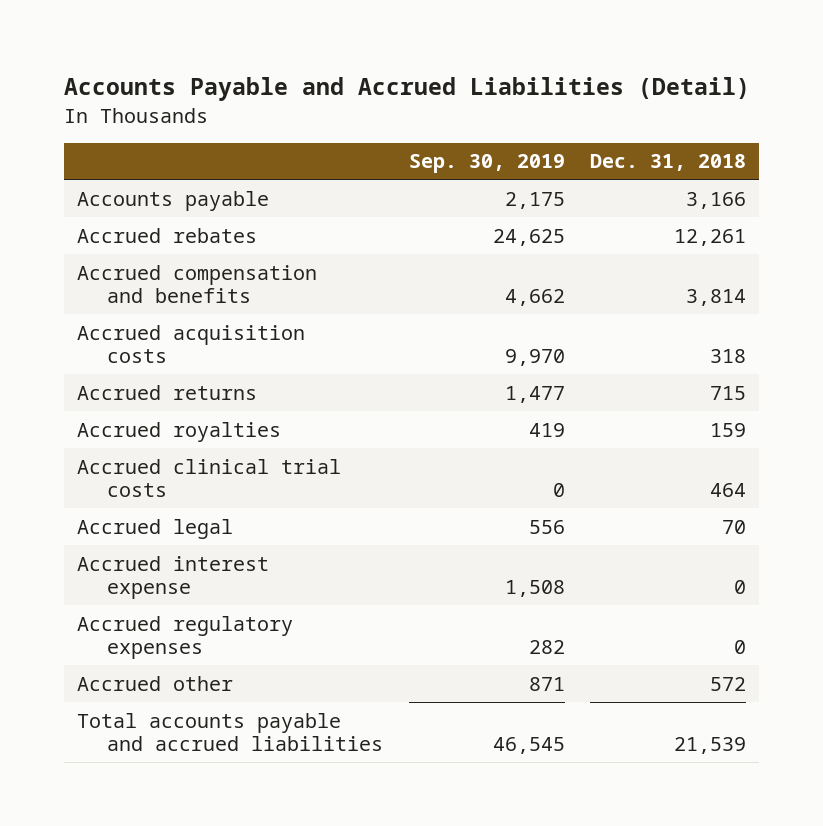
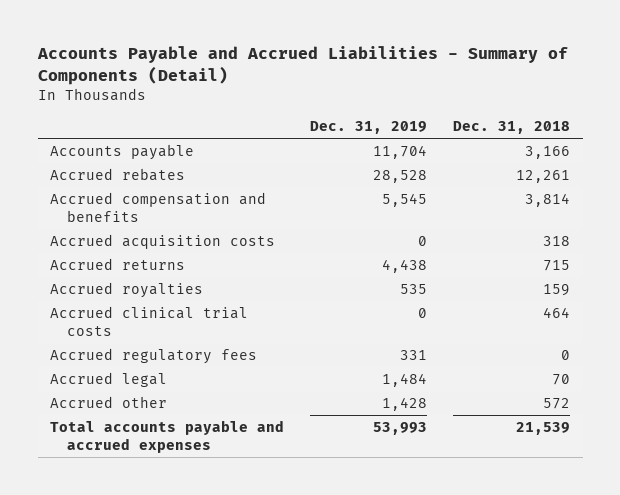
- Accounts Payable and Accrued Liabilities (Detail)
+ Accounts Payable and Accrued Liabilities - Summary of Components (Detail)
- | Sep. 30, 2019 | Dec. 31, 2018
+ | Dec. 31, 2019 | Dec. 31, 2018
+ Accrued regulatory fees | 331 | 0
- Accrued interest expense | 1,508 | 0
- Accrued regulatory expenses | 282 | 0
- Total accounts payable and accrued liabilities | 46,545 | 21,539
+ Total accounts payable and accrued expenses | 53,993 | 21,539

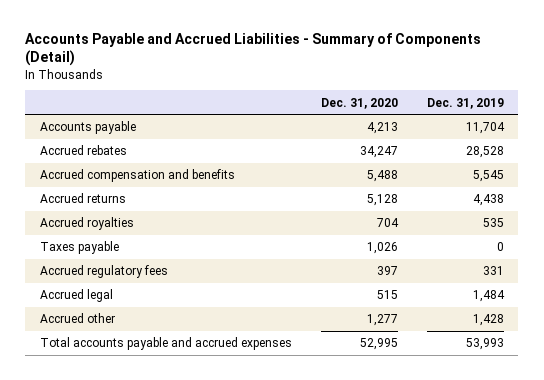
- | Dec. 31, 2019 | Dec. 31, 2018
+ | Dec. 31, 2020 | Dec. 31, 2019
- Accrued acquisition costs | 0 | 318
- Accrued clinical trial costs | 0 | 464
+ Taxes payable | 1,026 | 0

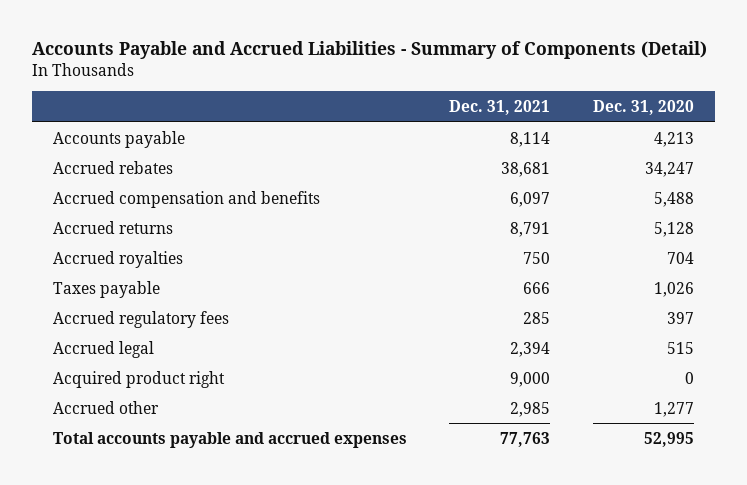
- | Dec. 31, 2020 | Dec. 31, 2019
+ | Dec. 31, 2021 | Dec. 31, 2020
+ Acquired product right | 9,000 | 0

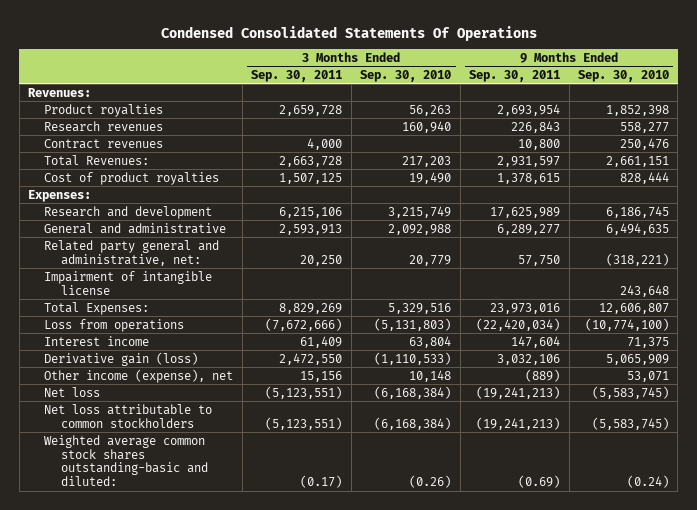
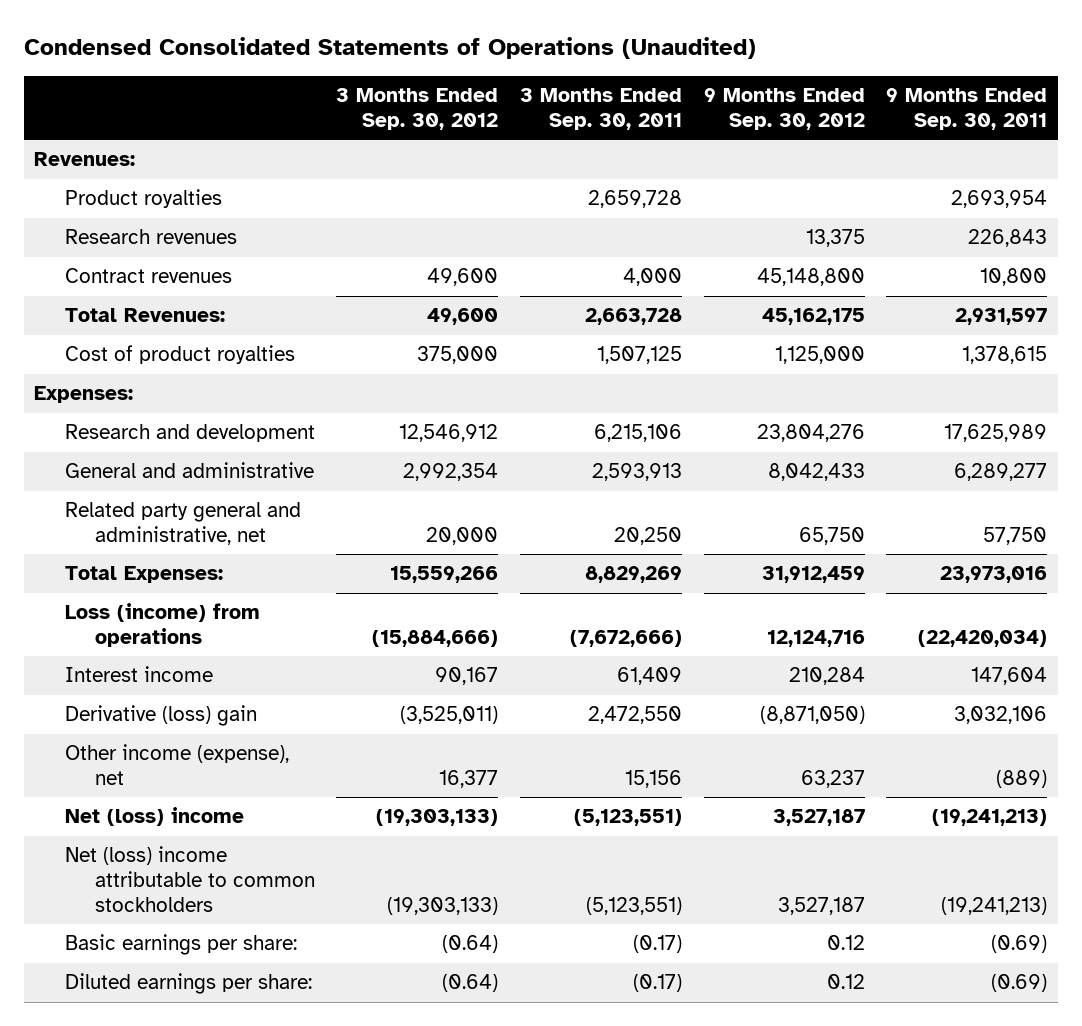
- Condensed Consolidated Statements Of Operations
+ Condensed Consolidated Statements of Operations (Unaudited)
- | 3 Months Ended Sep. 30, 2011 | 3 Months Ended Sep. 30, 2010 | 9 Months Ended Sep. 30, 2011 | 9 Months Ended Sep. 30, 2010
+ | 3 Months Ended Sep. 30, 2012 | 3 Months Ended Sep. 30, 2011 | 9 Months Ended Sep. 30, 2012 | 9 Months Ended Sep. 30, 2011
- Related party general and administrative, net: | 20,250 | 20,779 | 57,750 | (318,221)
- Impairment of intangible license | | | | 243,648
+ Related party general and administrative, net | 20,000 | 20,250 | 65,750 | 57,750
- Loss from operations | (7,672,666) | (5,131,803) | (22,420,034) | (10,774,100)
+ Loss (income) from operations | (15,884,666) | (7,672,666) | 12,124,716 | (22,420,034)
- Derivative gain (loss) | 2,472,550 | (1,110,533) | 3,032,106 | 5,065,909
+ Derivative (loss) gain | (3,525,011) | 2,472,550 | (8,871,050) | 3,032,106
- Net loss | (5,123,551) | (6,168,384) | (19,241,213) | (5,583,745)
- Net loss attributable to common stockholders | (5,123,551) | (6,168,384) | (19,241,213) | (5,583,745)
- Weighted average common stock shares outstanding-basic and diluted: | (0.17) | (0.26) | (0.69) | (0.24)
+ Net (loss) income | (19,303,133) | (5,123,551) | 3,527,187 | (19,241,213)
+ Net (loss) income attributable to common stockholders | (19,303,133) | (5,123,551) | 3,527,187 | (19,241,213)
+ Basic earnings per share: | (0.64) | (0.17) | 0.12 | (0.69)
+ Diluted earnings per share: | (0.64) | (0.17) | 0.12 | (0.69)

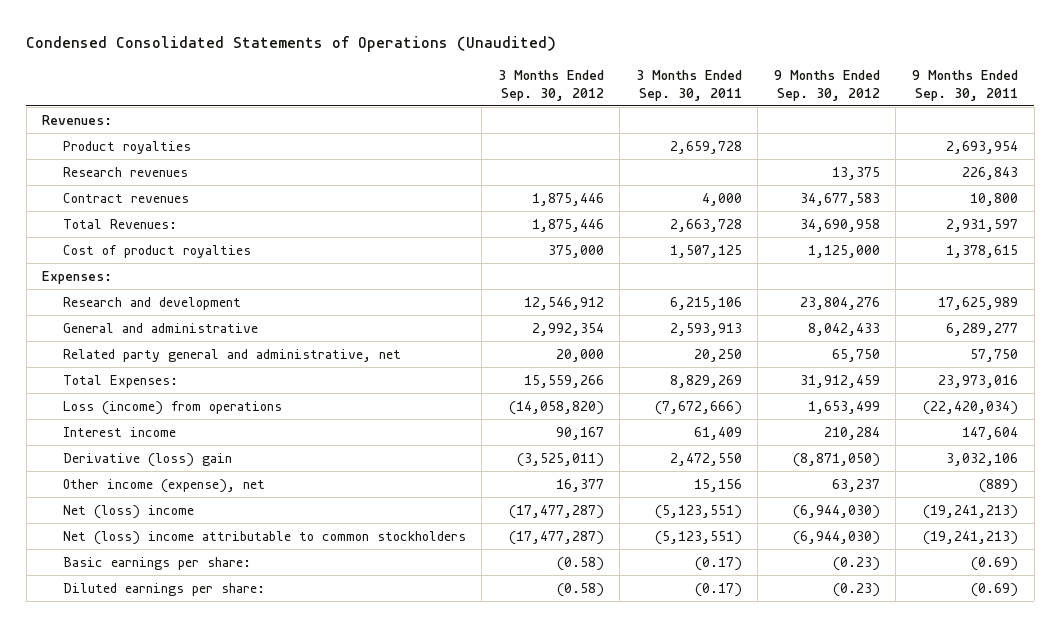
- Contract revenues | 49,600 | 4,000 | 45,148,800 | 10,800
- Total Revenues: | 49,600 | 2,663,728 | 45,162,175 | 2,931,597
+ Contract revenues | 1,875,446 | 4,000 | 34,677,583 | 10,800
+ Total Revenues: | 1,875,446 | 2,663,728 | 34,690,958 | 2,931,597
- Loss (income) from operations | (15,884,666) | (7,672,666) | 12,124,716 | (22,420,034)
+ Loss (income) from operations | (14,058,820) | (7,672,666) | 1,653,499 | (22,420,034)
- Net (loss) income | (19,303,133) | (5,123,551) | 3,527,187 | (19,241,213)
- Net (loss) income attributable to common stockholders | (19,303,133) | (5,123,551) | 3,527,187 | (19,241,213)
- Basic earnings per share: | (0.64) | (0.17) | 0.12 | (0.69)
- Diluted earnings per share: | (0.64) | (0.17) | 0.12 | (0.69)
+ Net (loss) income | (17,477,287) | (5,123,551) | (6,944,030) | (19,241,213)
+ Net (loss) income attributable to common stockholders | (17,477,287) | (5,123,551) | (6,944,030) | (19,241,213)
+ Basic earnings per share: | (0.58) | (0.17) | (0.23) | (0.69)
+ Diluted earnings per share: | (0.58) | (0.17) | (0.23) | (0.69)

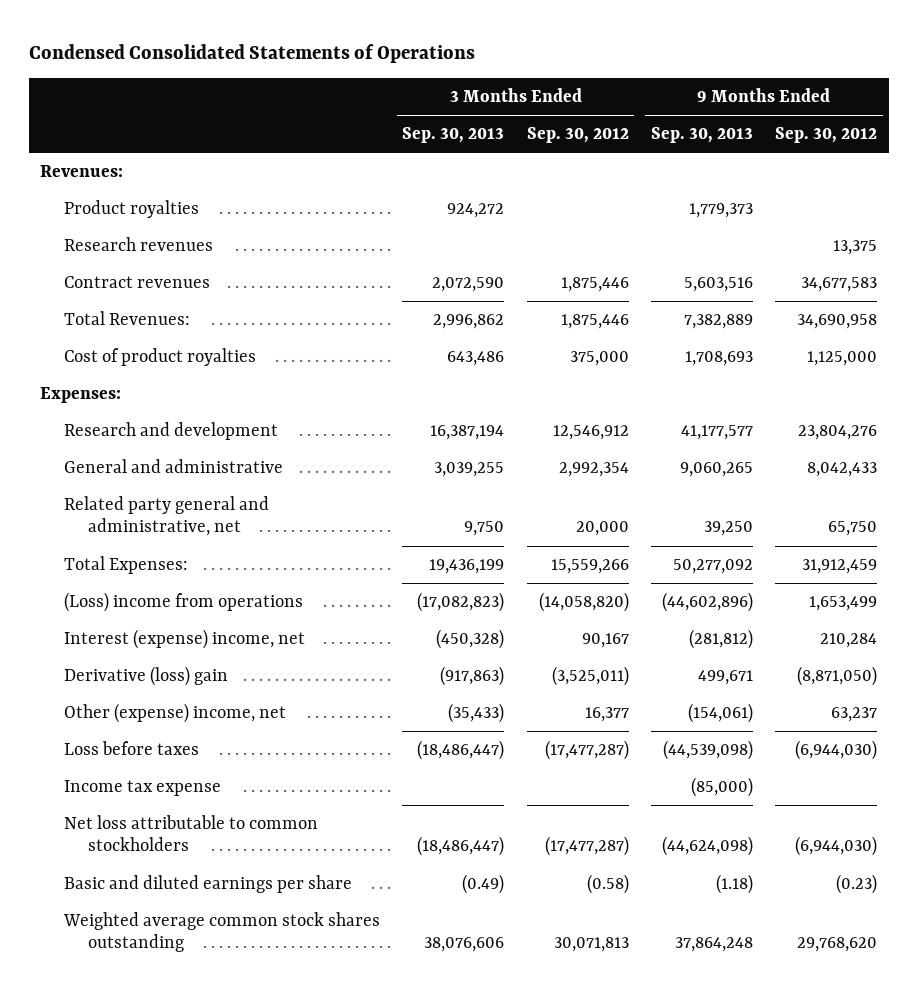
- Condensed Consolidated Statements of Operations (Unaudited)
+ Condensed Consolidated Statements of Operations
- | 3 Months Ended Sep. 30, 2012 | 3 Months Ended Sep. 30, 2011 | 9 Months Ended Sep. 30, 2012 | 9 Months Ended Sep. 30, 2011
+ | 3 Months Ended Sep. 30, 2013 | 3 Months Ended Sep. 30, 2012 | 9 Months Ended Sep. 30, 2013 | 9 Months Ended Sep. 30, 2012
- Loss (income) from operations | (14,058,820) | (7,672,666) | 1,653,499 | (22,420,034)
- Interest income | 90,167 | 61,409 | 210,284 | 147,604
+ (Loss) income from operations | (17,082,823) | (14,058,820) | (44,602,896) | 1,653,499
+ Interest (expense) income, net | (450,328) | 90,167 | (281,812) | 210,284
- Other income (expense), net | 16,377 | 15,156 | 63,237 | (889)
- Net (loss) income | (17,477,287) | (5,123,551) | (6,944,030) | (19,241,213)
- Net (loss) income attributable to common stockholders | (17,477,287) | (5,123,551) | (6,944,030) | (19,241,213)
- Basic earnings per share: | (0.58) | (0.17) | (0.23) | (0.69)
- Diluted earnings per share: | (0.58) | (0.17) | (0.23) | (0.69)
+ Other (expense) income, net | (35,433) | 16,377 | (154,061) | 63,237
+ Loss before taxes | (18,486,447) | (17,477,287) | (44,539,098) | (6,944,030)
+ Income tax expense | | | (85,000) |
+ Net loss attributable to common stockholders | (18,486,447) | (17,477,287) | (44,624,098) | (6,944,030)
+ Basic and diluted earnings per share | (0.49) | (0.58) | (1.18) | (0.23)
+ Weighted average common stock shares outstanding | 38,076,606 | 30,071,813 | 37,864,248 | 29,768,620

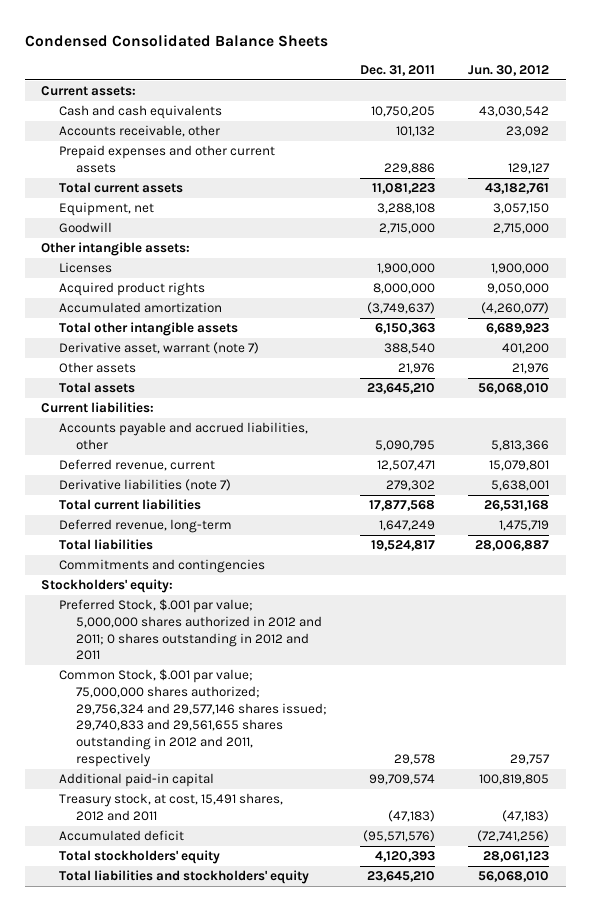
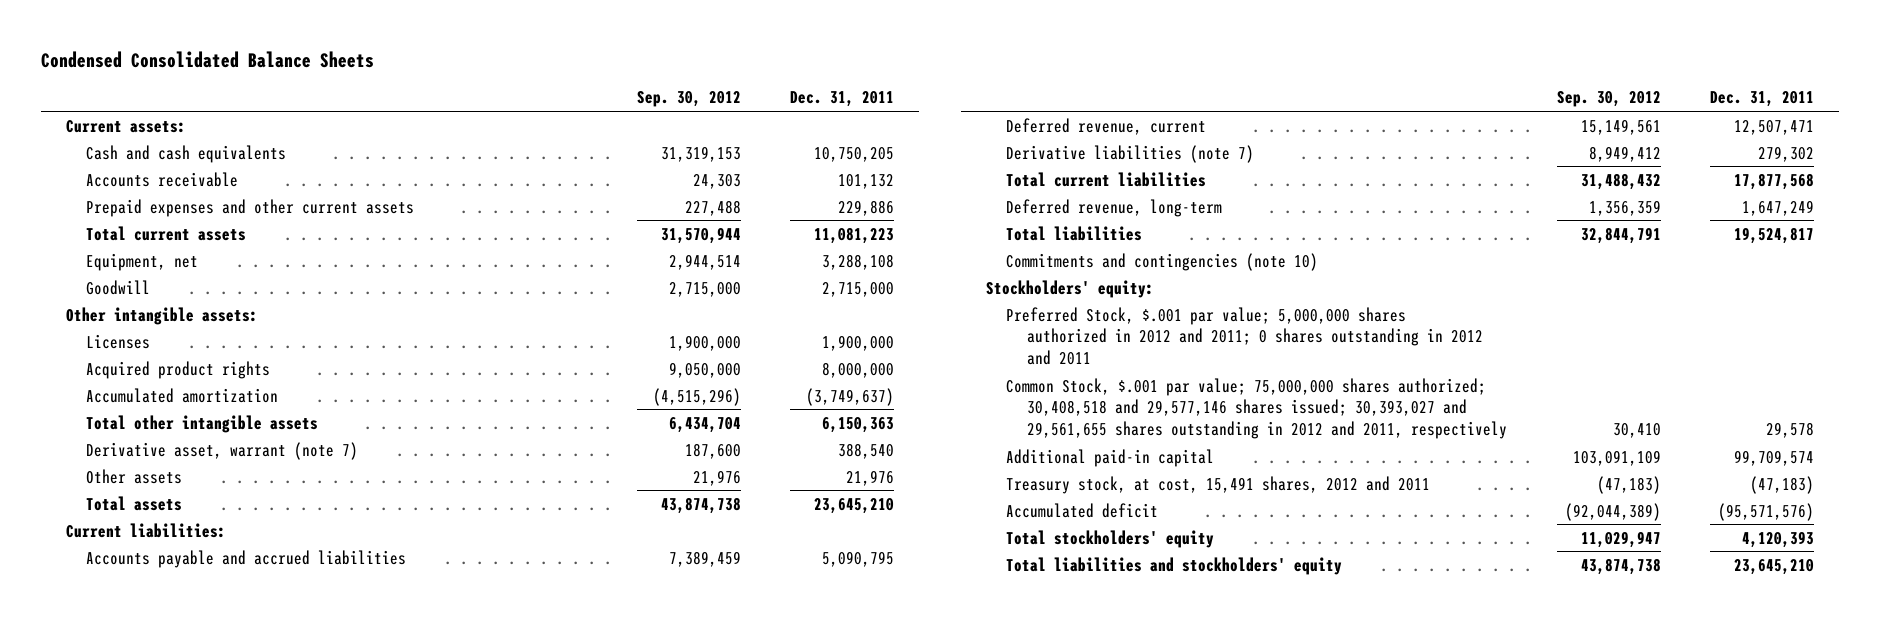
- | Dec. 31, 2011 | Jun. 30, 2012
+ | Sep. 30, 2012 | Dec. 31, 2011
- Accounts receivable, other | 101,132 | 23,092
+ Accounts receivable | 24,303 | 101,132
- Accounts payable and accrued liabilities, other | 5,090,795 | 5,813,366
+ Accounts payable and accrued liabilities | 7,389,459 | 5,090,795
- Commitments and contingencies
+ Commitments and contingencies (note 10)
- Common Stock, $.001 par value; 75,000,000 shares authorized; 29,756,324 and 29,577,146 shares issued; 29,740,833 and 29,561,655 shares outstanding in 2012 and 2011, respectively | 29,578 | 29,757
+ Common Stock, $.001 par value; 75,000,000 shares authorized; 30,408,518 and 29,577,146 shares issued; 30,393,027 and 29,561,655 shares outstanding in 2012 and 2011, respectively | 30,410 | 29,578

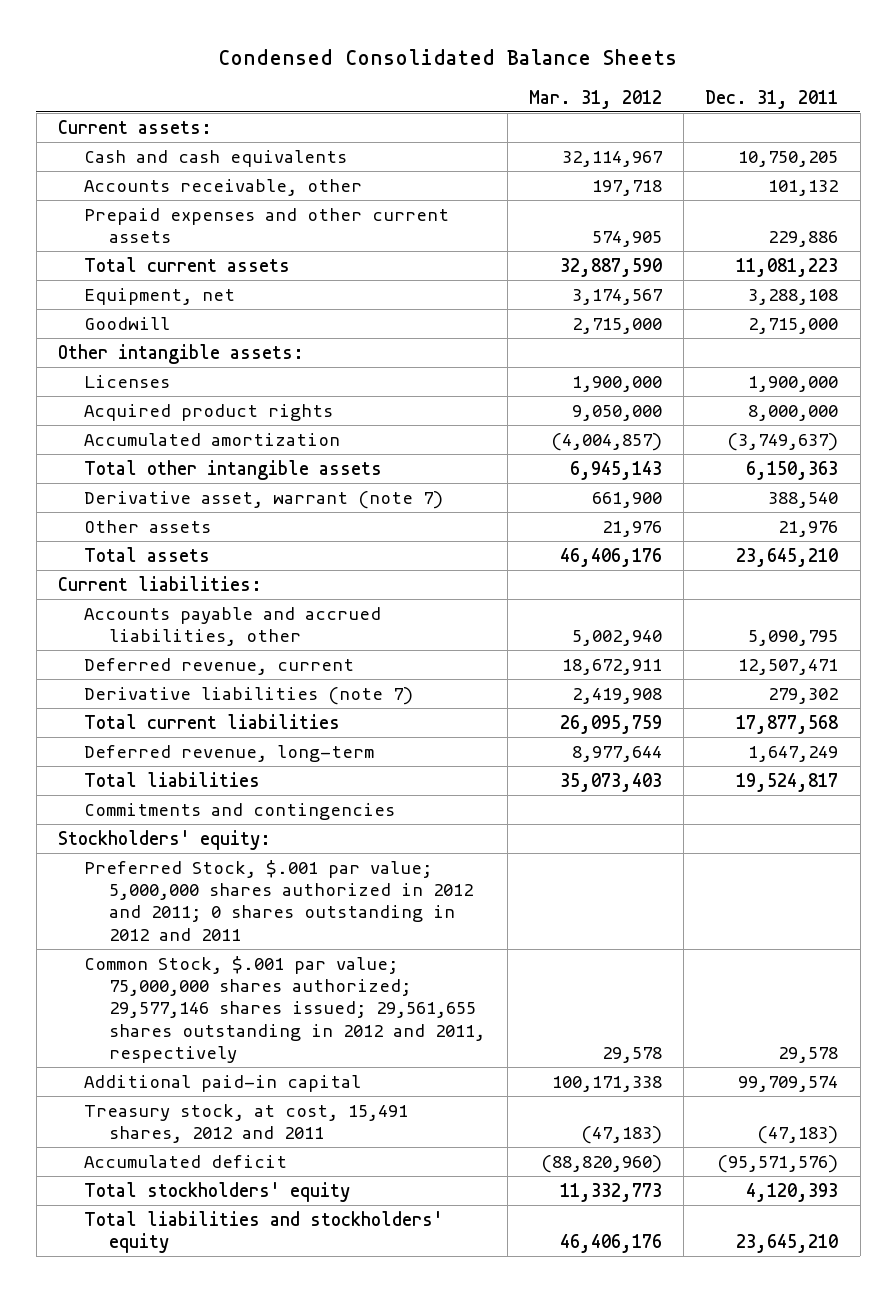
- | Sep. 30, 2012 | Dec. 31, 2011
+ | Mar. 31, 2012 | Dec. 31, 2011
- Accounts receivable | 24,303 | 101,132
+ Accounts receivable, other | 197,718 | 101,132
- Accounts payable and accrued liabilities | 7,389,459 | 5,090,795
+ Accounts payable and accrued liabilities, other | 5,002,940 | 5,090,795
- Commitments and contingencies (note 10)
+ Commitments and contingencies
- Common Stock, $.001 par value; 75,000,000 shares authorized; 30,408,518 and 29,577,146 shares issued; 30,393,027 and 29,561,655 shares outstanding in 2012 and 2011, respectively | 30,410 | 29,578
+ Common Stock, $.001 par value; 75,000,000 shares authorized; 29,577,146 shares issued; 29,561,655 shares outstanding in 2012 and 2011, respectively | 29,578 | 29,578

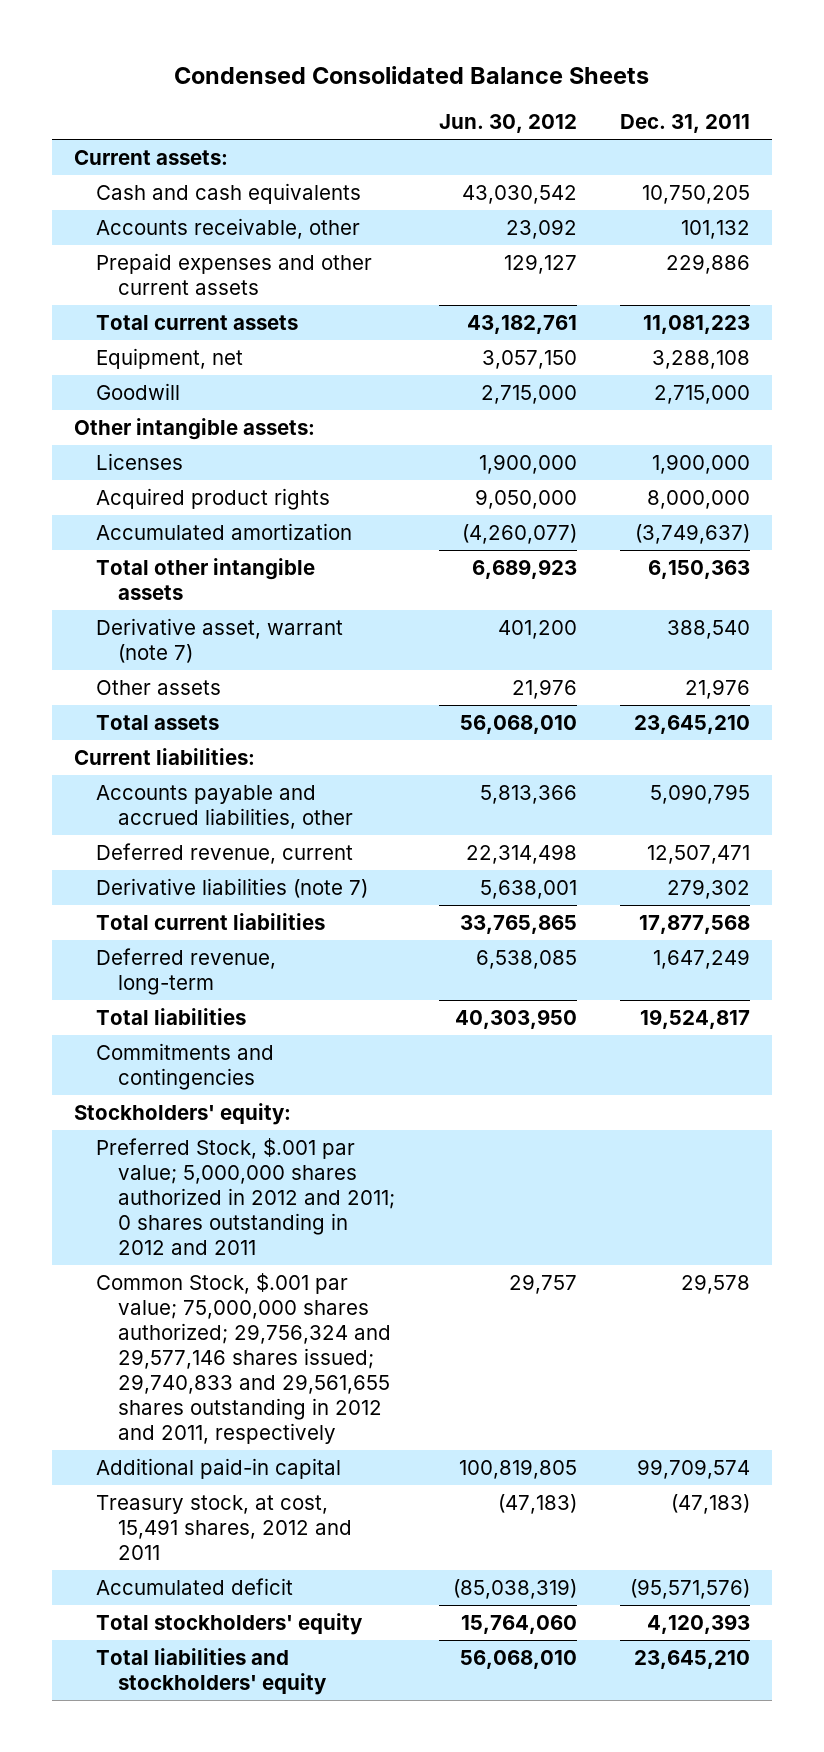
- | Mar. 31, 2012 | Dec. 31, 2011
+ | Jun. 30, 2012 | Dec. 31, 2011
- Common Stock, $.001 par value; 75,000,000 shares authorized; 29,577,146 shares issued; 29,561,655 shares outstanding in 2012 and 2011, respectively | 29,578 | 29,578
+ Common Stock, $.001 par value; 75,000,000 shares authorized; 29,756,324 and 29,577,146 shares issued; 29,740,833 and 29,561,655 shares outstanding in 2012 and 2011, respectively | 29,757 | 29,578

